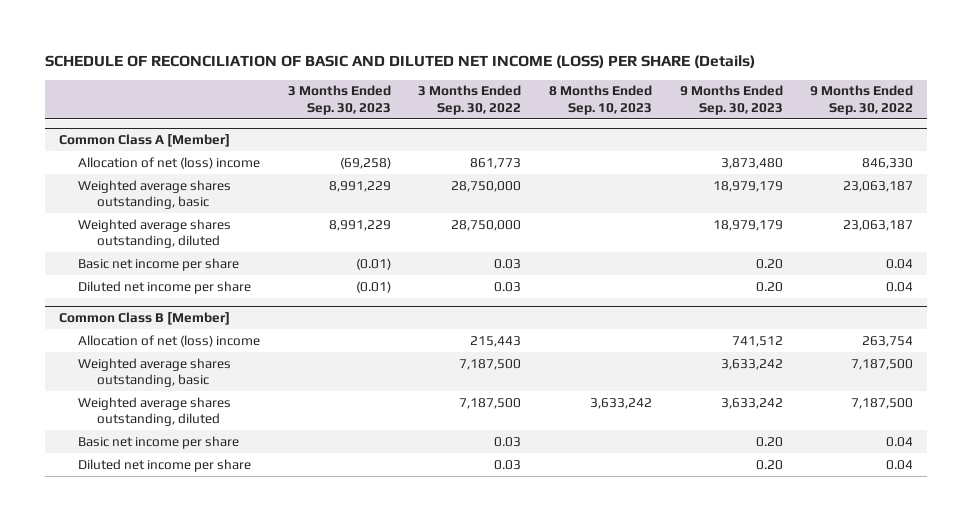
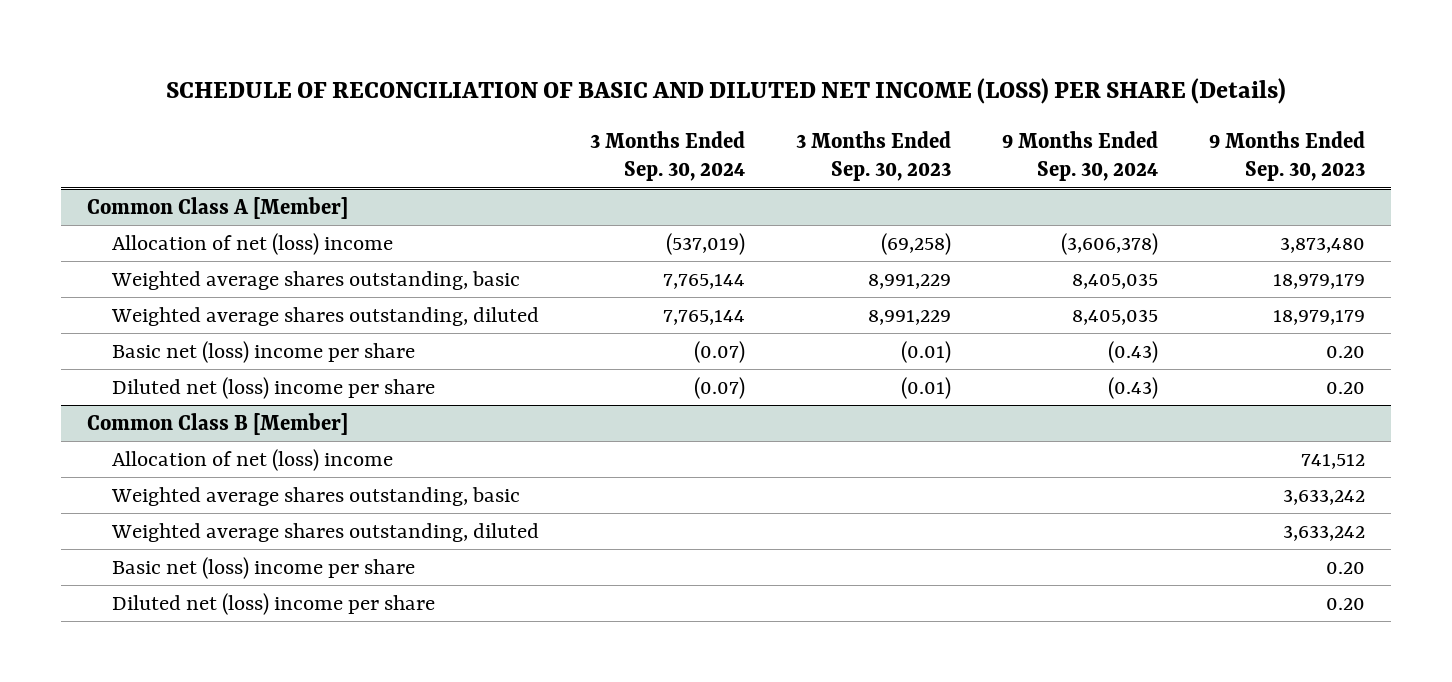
- | 3 Months Ended Sep. 30, 2023 | 3 Months Ended Sep. 30, 2022 | 8 Months Ended Sep. 10, 2023 | 9 Months Ended Sep. 30, 2023 | 9 Months Ended Sep. 30, 2022
+ | 3 Months Ended Sep. 30, 2024 | 3 Months Ended Sep. 30, 2023 | 9 Months Ended Sep. 30, 2024 | 9 Months Ended Sep. 30, 2023
@ Common Class A [Member]
- Basic net income per share | (0.01) | 0.03 | | 0.20 | 0.04
- Diluted net income per share | (0.01) | 0.03 | | 0.20 | 0.04
+ Basic net (loss) income per share | (0.07) | (0.01) | (0.43) | 0.20
+ Diluted net (loss) income per share | (0.07) | (0.01) | (0.43) | 0.20
@ Common Class B [Member]
- Basic net income per share | | 0.03 | | 0.20 | 0.04
- Diluted net income per share | | 0.03 | | 0.20 | 0.04
+ Basic net (loss) income per share | | | | 0.20
+ Diluted net (loss) income per share | | | | 0.20

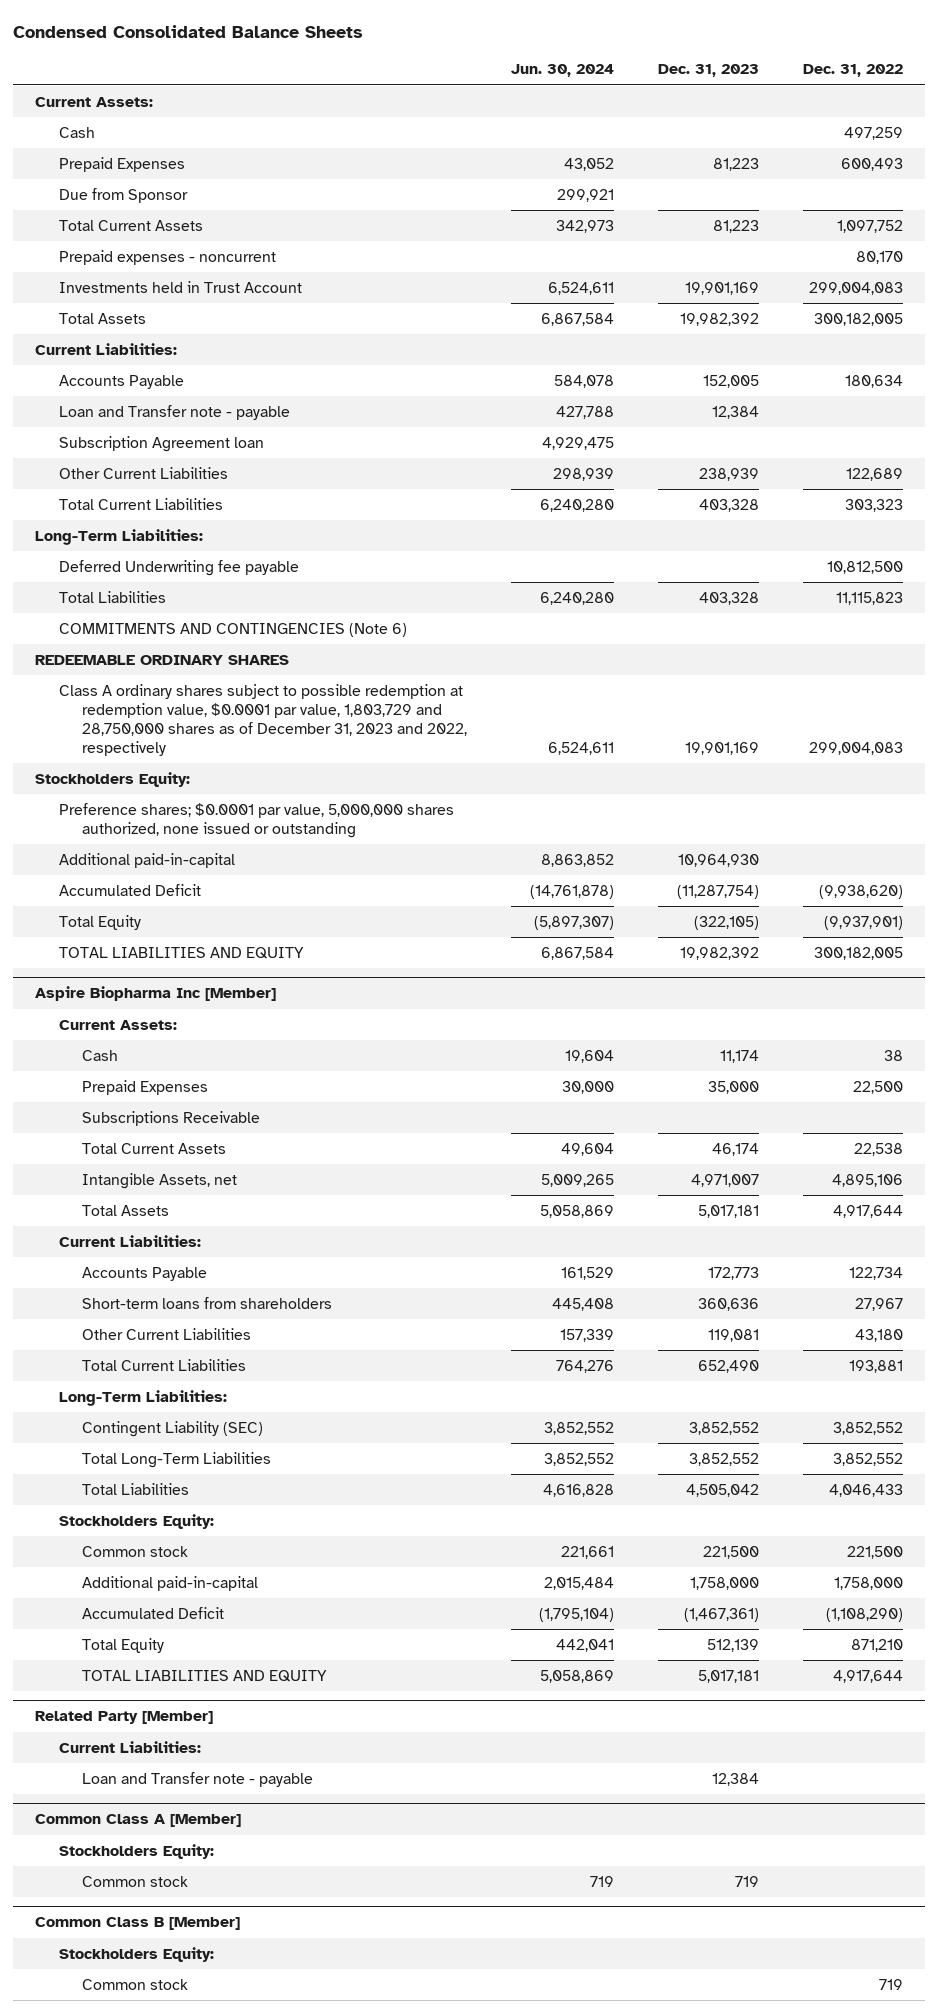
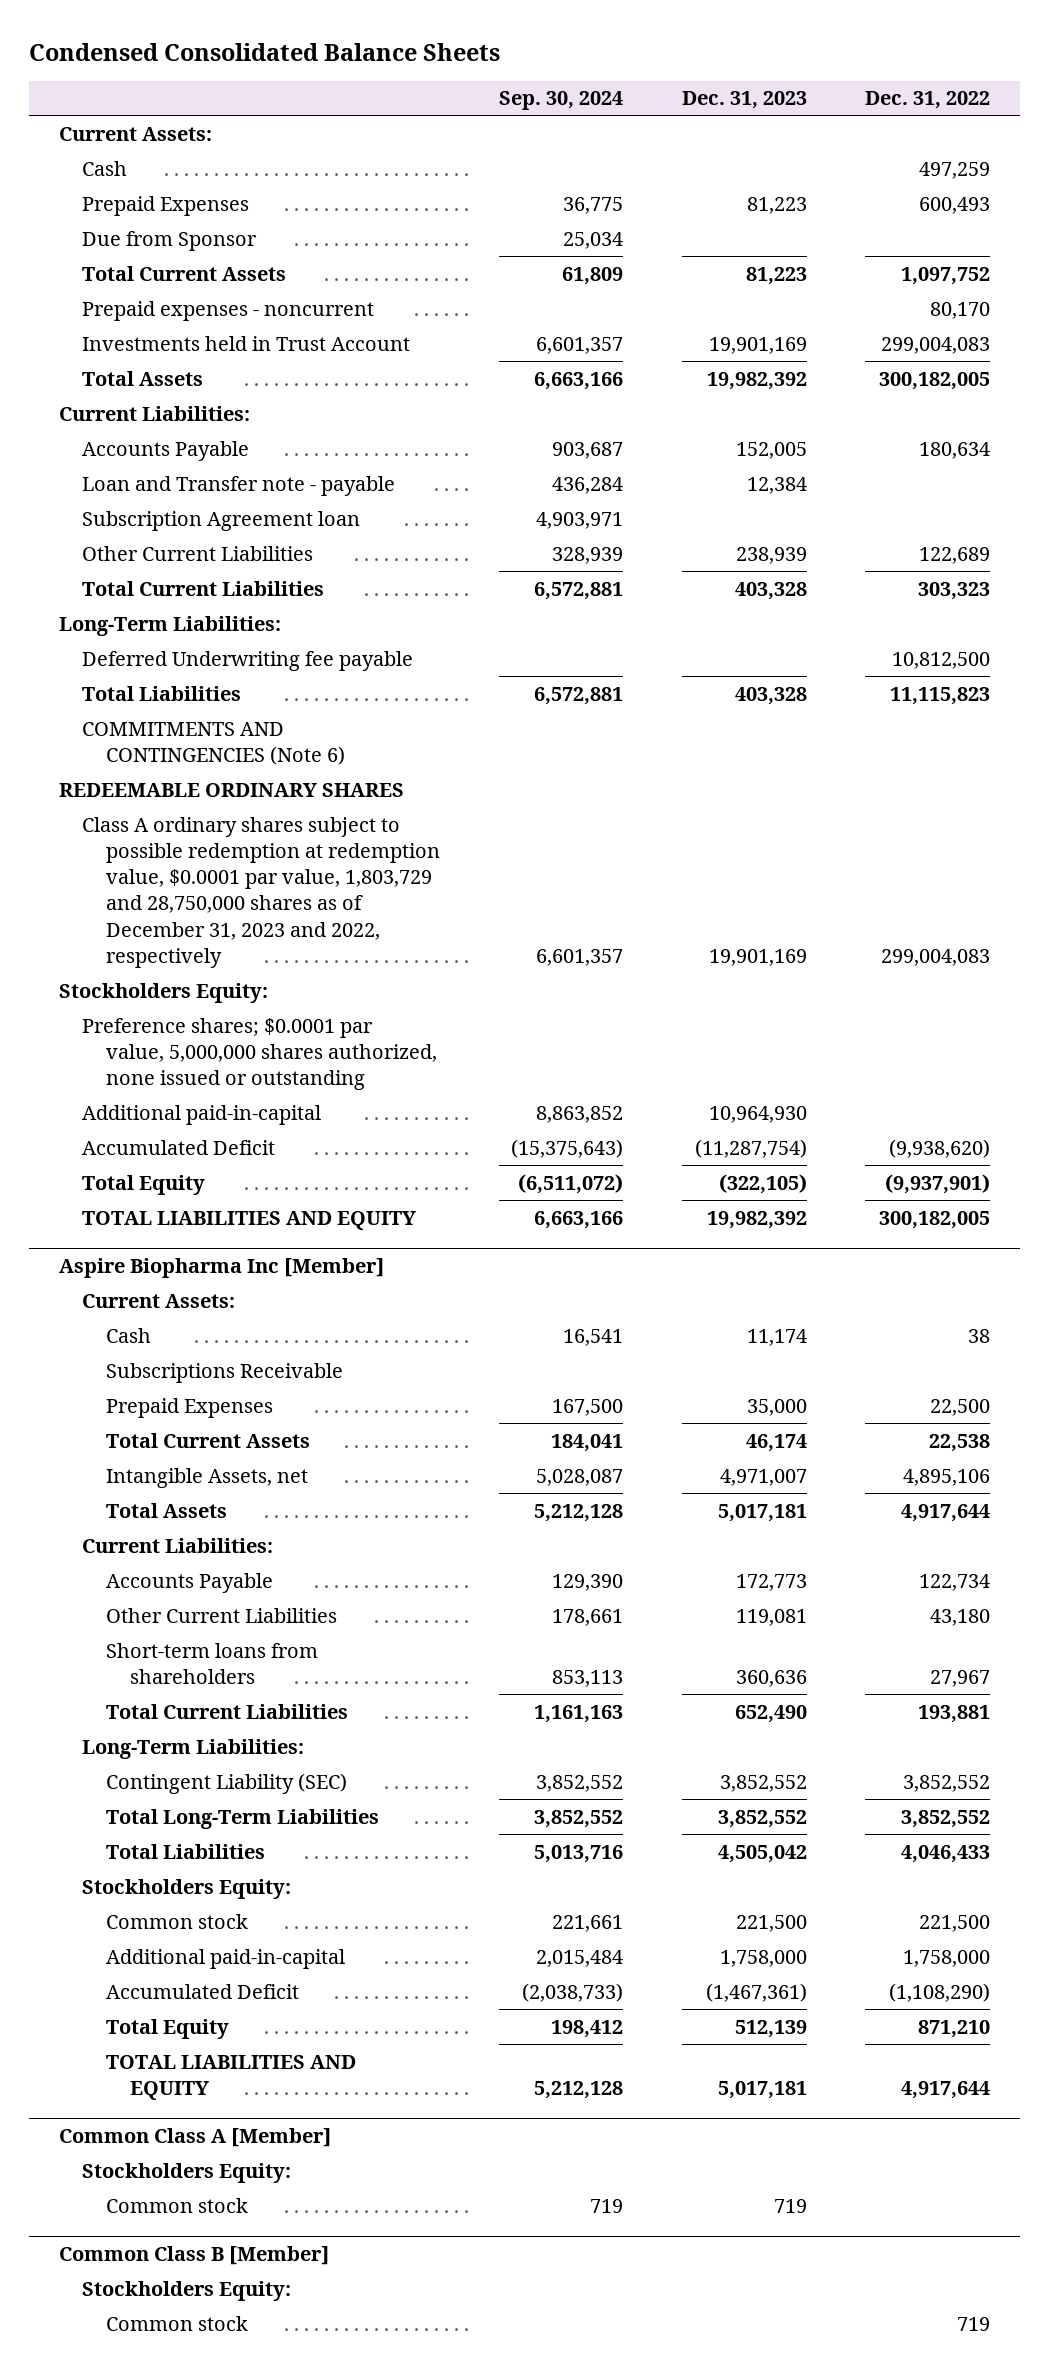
- | Jun. 30, 2024 | Dec. 31, 2023 | Dec. 31, 2022
+ | Sep. 30, 2024 | Dec. 31, 2023 | Dec. 31, 2022
@ Aspire Biopharma Inc [Member]
moved down: Prepaid Expenses | 167,500 | 35,000 | 22,500
moved down: Short-term loans from shareholders | 853,113 | 360,636 | 27,967
- Related Party [Member]
- Current Liabilities:
- Loan and Transfer note - payable | | 12,384 |

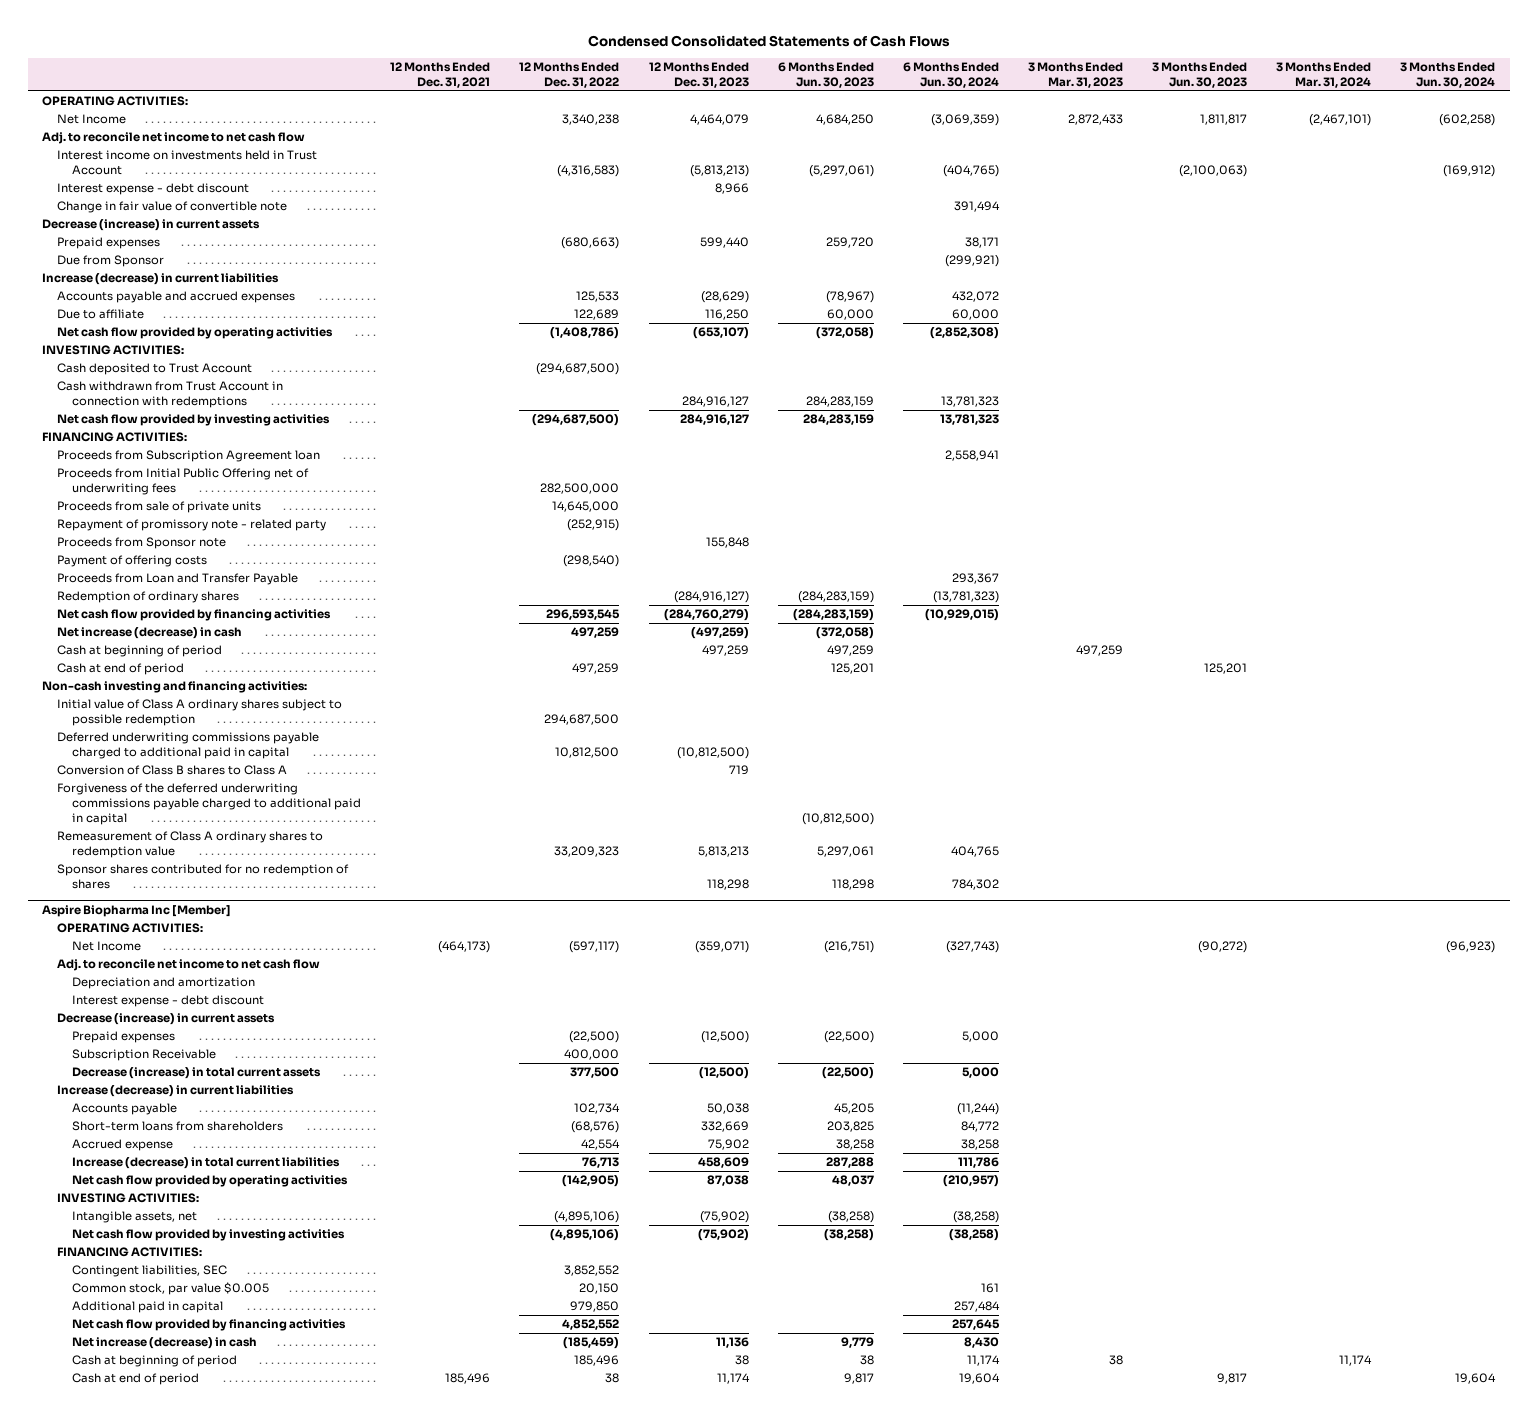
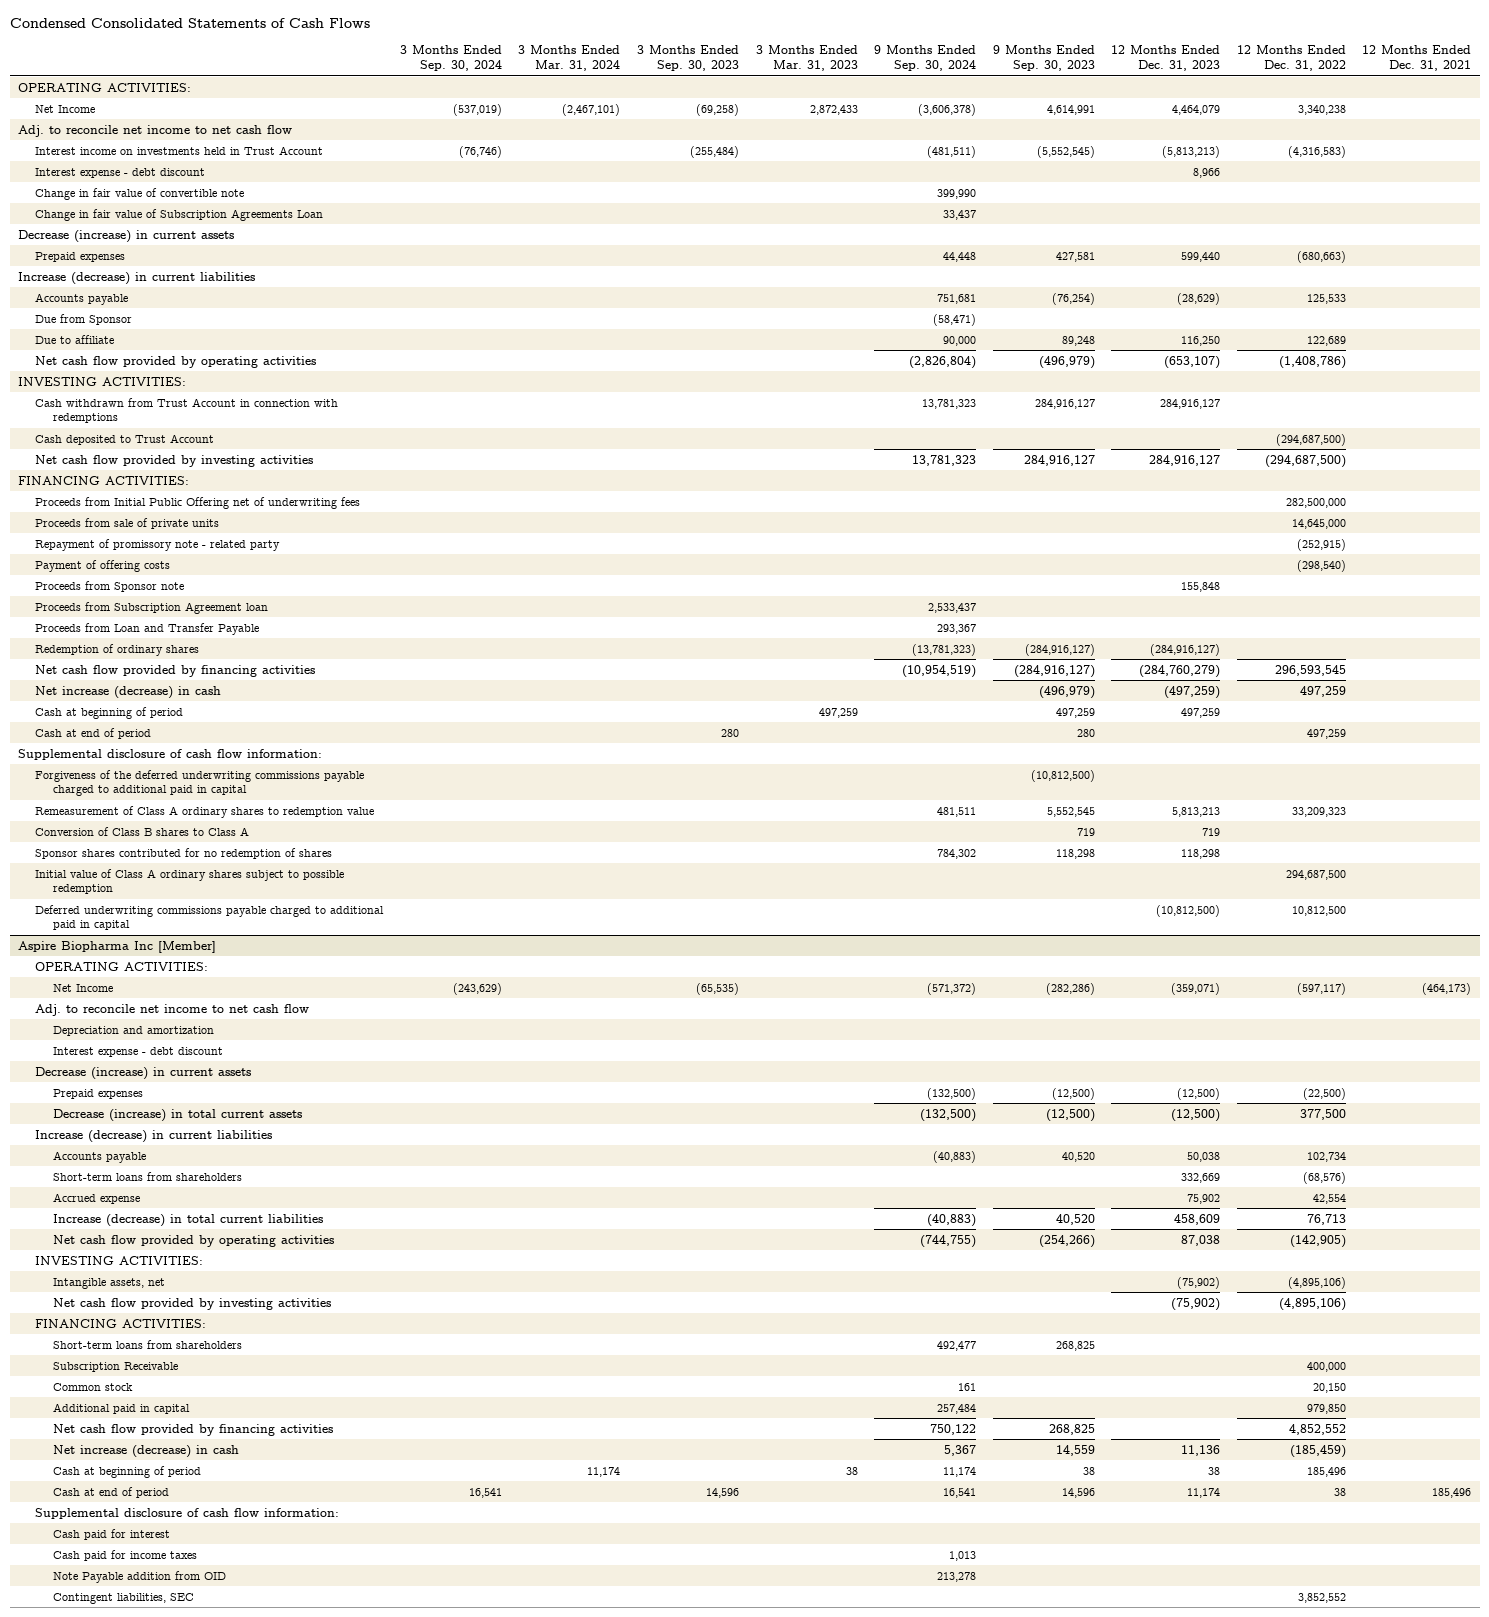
- | 12 Months Ended Dec. 31, 2021 | 12 Months Ended Dec. 31, 2022 | 12 Months Ended Dec. 31, 2023 | 6 Months Ended Jun. 30, 2023 | 6 Months Ended Jun. 30, 2024 | 3 Months Ended Mar. 31, 2023 | 3 Months Ended Jun. 30, 2023 | 3 Months Ended Mar. 31, 2024 | 3 Months Ended Jun. 30, 2024
+ | 3 Months Ended Sep. 30, 2024 | 3 Months Ended Mar. 31, 2024 | 3 Months Ended Sep. 30, 2023 | 3 Months Ended Mar. 31, 2023 | 9 Months Ended Sep. 30, 2024 | 9 Months Ended Sep. 30, 2023 | 12 Months Ended Dec. 31, 2023 | 12 Months Ended Dec. 31, 2022 | 12 Months Ended Dec. 31, 2021
+ Change in fair value of Subscription Agreements Loan | | | | | 33,437 | | | |
- Accounts payable and accrued expenses | | 125,533 | (28,629) | (78,967) | 432,072 | | | |
+ Accounts payable | | | | | 751,681 | (76,254) | (28,629) | 125,533 |
moved down: Due from Sponsor | | | | | (58,471) | | | |
moved down: Cash deposited to Trust Account | | | | | | | | (294,687,500) |
moved down: Proceeds from Sponsor note | | | | | | | 155,848 | |
moved down: Proceeds from Subscription Agreement loan | | | | | 2,533,437 | | | |
- Non-cash investing and financing activities:
+ Supplemental disclosure of cash flow information:
moved down: Conversion of Class B shares to Class A | | | | | | 719 | 719 | |
moved down: Initial value of Class A ordinary shares subject to possible redemption | | | | | | | | 294,687,500 |
moved down: Deferred underwriting commissions payable charged to additional paid in capital | | | | | | | (10,812,500) | 10,812,500 |
@ Aspire Biopharma Inc [Member]
- Common stock, par value $0.005 | | 20,150 | | | 161 | | | |
+ Short-term loans from shareholders | | | | | 492,477 | 268,825 | | |
moved down: Subscription Receivable | | | | | | | | 400,000 |
+ Common stock | | | | | 161 | | | 20,150 |
+ Supplemental disclosure of cash flow information:
+ Cash paid for interest
+ Cash paid for income taxes | | | | | 1,013 | | | |
+ Note Payable addition from OID | | | | | 213,278 | | | |
moved down: Contingent liabilities, SEC | | | | | | | | 3,852,552 |

